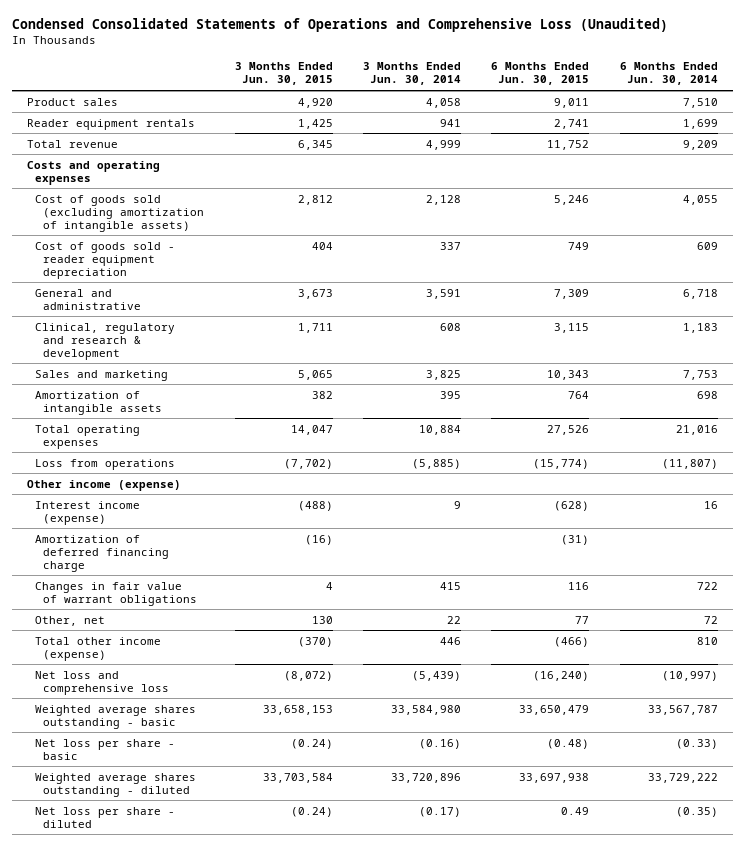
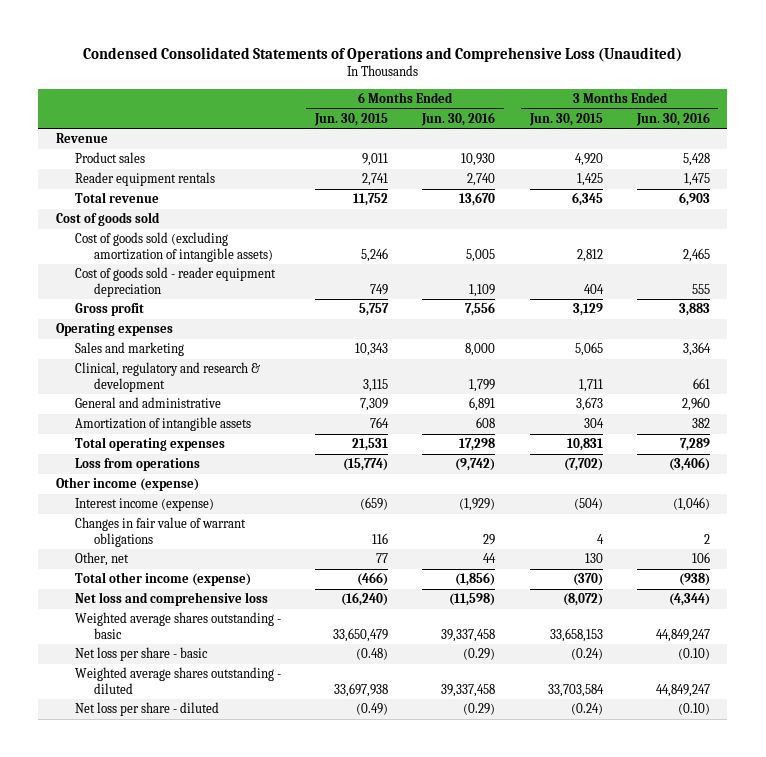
- | 3 Months Ended Jun. 30, 2015 | 3 Months Ended Jun. 30, 2014 | 6 Months Ended Jun. 30, 2015 | 6 Months Ended Jun. 30, 2014
+ | 6 Months Ended Jun. 30, 2015 | 6 Months Ended Jun. 30, 2016 | 3 Months Ended Jun. 30, 2015 | 3 Months Ended Jun. 30, 2016
+ Revenue
- Costs and operating expenses
+ Cost of goods sold
+ Gross profit | 5,757 | 7,556 | 3,129 | 3,883
+ Operating expenses
- Amortization of intangible assets | 382 | 395 | 764 | 698
- Total operating expenses | 14,047 | 10,884 | 27,526 | 21,016
moved down: Clinical, regulatory and research & development | 3,115 | 1,799 | 1,711 | 661
moved down: General and administrative | 7,309 | 6,891 | 3,673 | 2,960
+ Amortization of intangible assets | 764 | 608 | 304 | 382
+ Total operating expenses | 21,531 | 17,298 | 10,831 | 7,289
- Interest income (expense) | (488) | 9 | (628) | 16
- Amortization of deferred financing charge | (16) | | (31) |
+ Interest income (expense) | (659) | (1,929) | (504) | (1,046)
- Net loss per share - diluted | (0.24) | (0.17) | 0.49 | (0.35)
+ Net loss per share - diluted | (0.49) | (0.29) | (0.24) | (0.10)

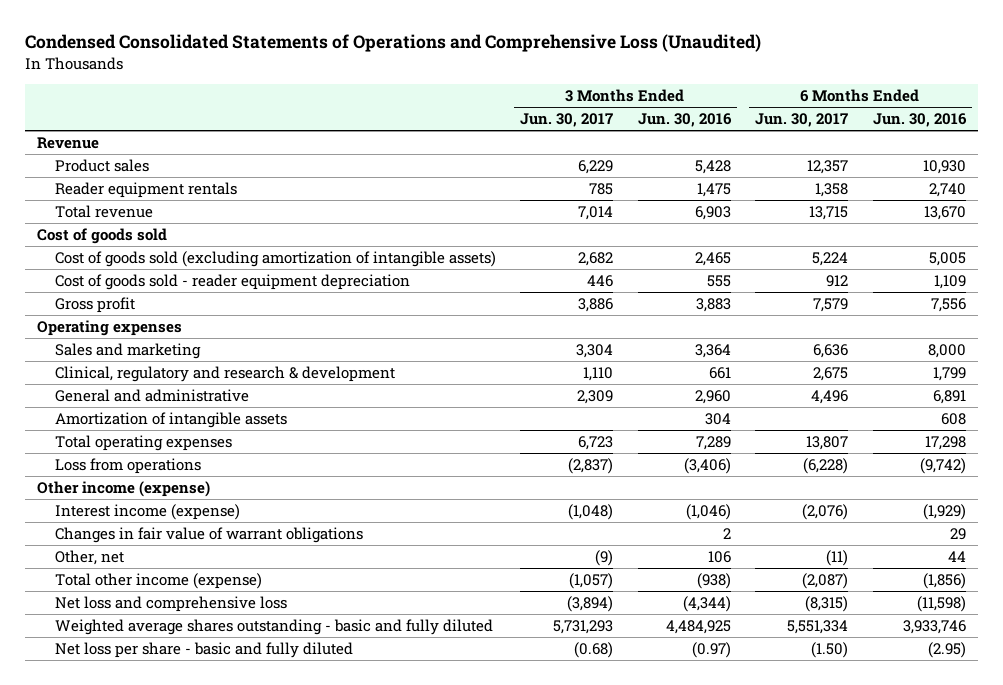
- | 6 Months Ended Jun. 30, 2015 | 6 Months Ended Jun. 30, 2016 | 3 Months Ended Jun. 30, 2015 | 3 Months Ended Jun. 30, 2016
+ | 3 Months Ended Jun. 30, 2017 | 3 Months Ended Jun. 30, 2016 | 6 Months Ended Jun. 30, 2017 | 6 Months Ended Jun. 30, 2016
- Amortization of intangible assets | 764 | 608 | 304 | 382
+ Amortization of intangible assets | | 304 | | 608
- Weighted average shares outstanding - basic | 33,650,479 | 39,337,458 | 33,658,153 | 44,849,247
- Net loss per share - basic | (0.48) | (0.29) | (0.24) | (0.10)
- Weighted average shares outstanding - diluted | 33,697,938 | 39,337,458 | 33,703,584 | 44,849,247
- Net loss per share - diluted | (0.49) | (0.29) | (0.24) | (0.10)
+ Weighted average shares outstanding - basic and fully diluted | 5,731,293 | 4,484,925 | 5,551,334 | 3,933,746
+ Net loss per share - basic and fully diluted | (0.68) | (0.97) | (1.50) | (2.95)

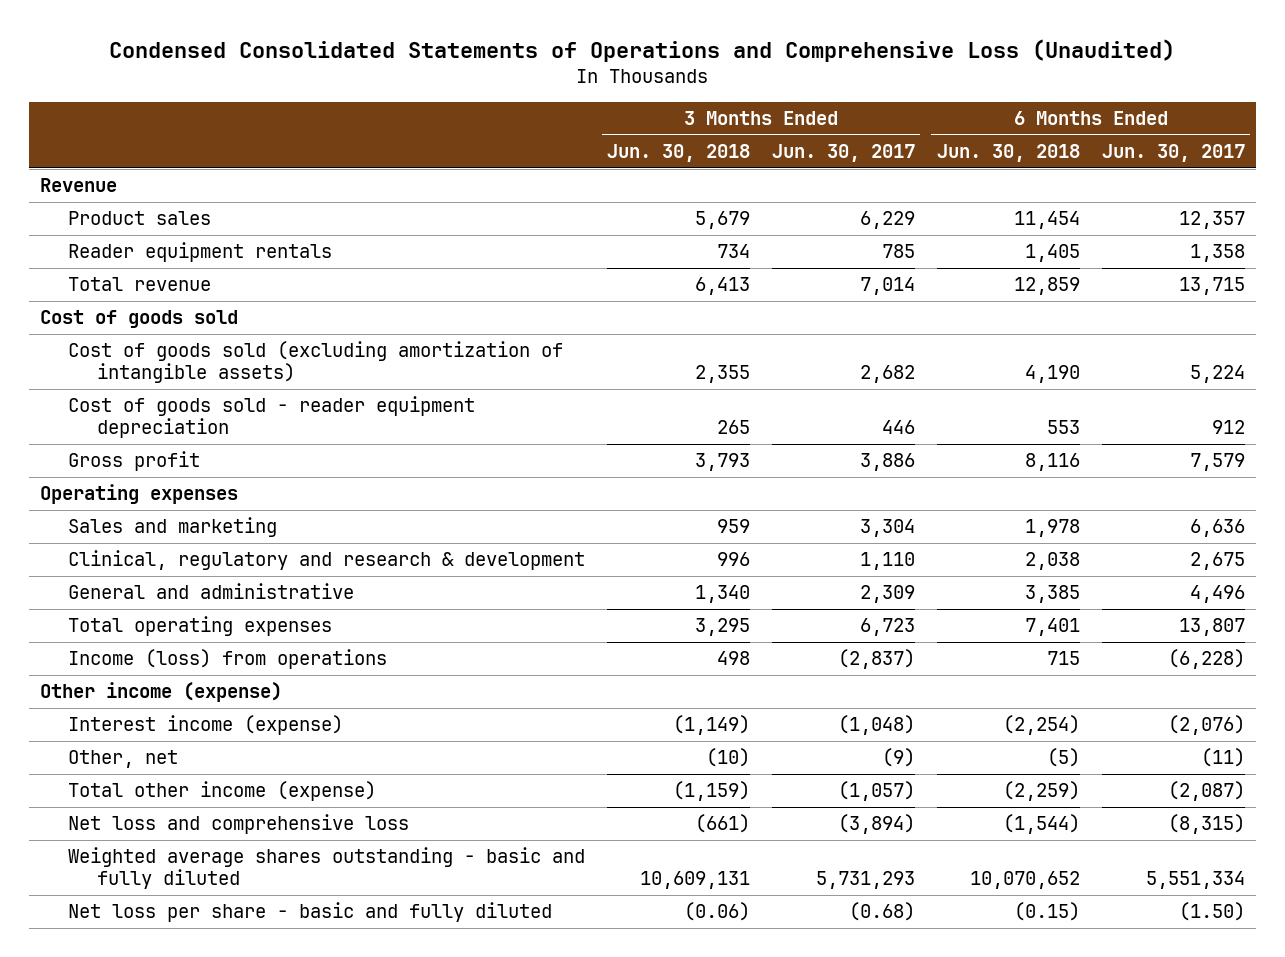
- | 3 Months Ended Jun. 30, 2017 | 3 Months Ended Jun. 30, 2016 | 6 Months Ended Jun. 30, 2017 | 6 Months Ended Jun. 30, 2016
+ | 3 Months Ended Jun. 30, 2018 | 3 Months Ended Jun. 30, 2017 | 6 Months Ended Jun. 30, 2018 | 6 Months Ended Jun. 30, 2017
- Amortization of intangible assets | | 304 | | 608
- Loss from operations | (2,837) | (3,406) | (6,228) | (9,742)
+ Income (loss) from operations | 498 | (2,837) | 715 | (6,228)
- Changes in fair value of warrant obligations | | 2 | | 29

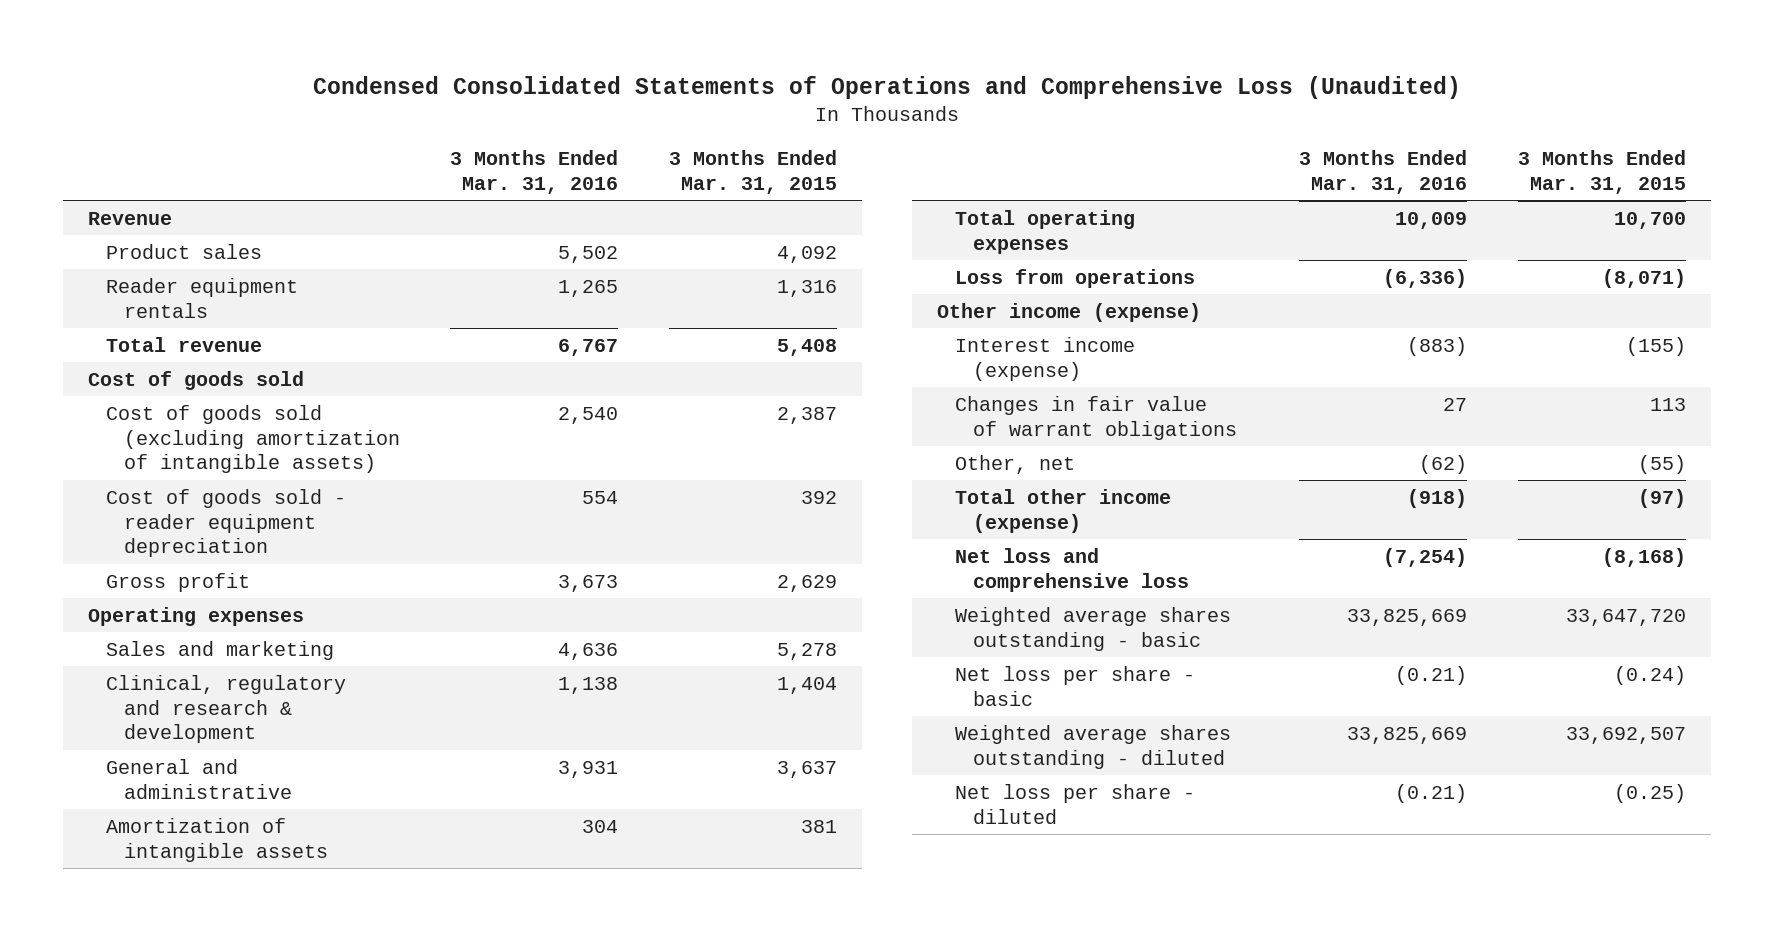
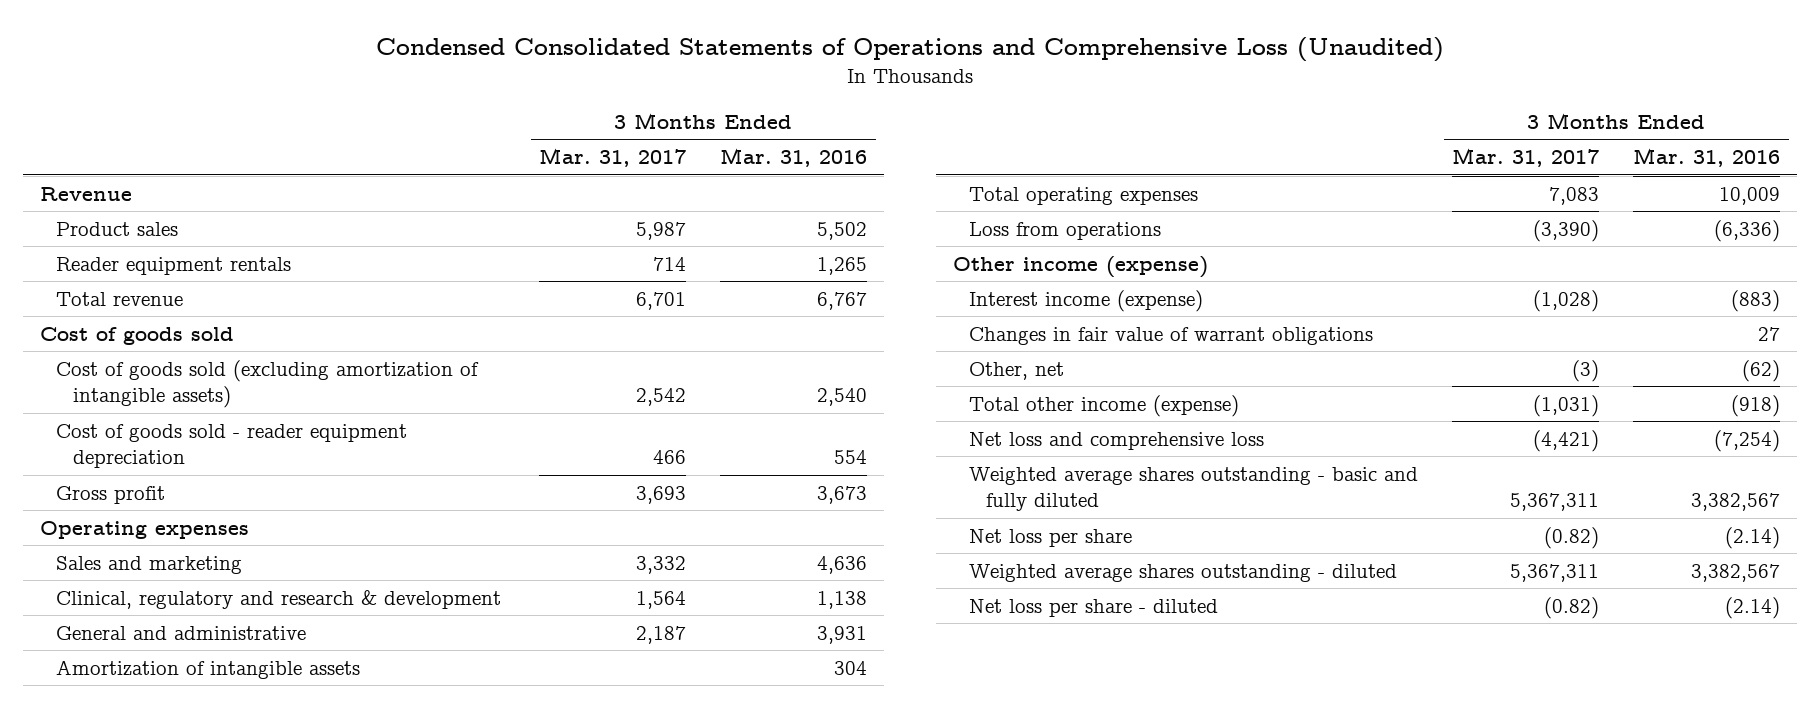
- | 3 Months Ended Mar. 31, 2016 | 3 Months Ended Mar. 31, 2015
+ | 3 Months Ended Mar. 31, 2017 | 3 Months Ended Mar. 31, 2016
- Weighted average shares outstanding - basic | 33,825,669 | 33,647,720
- Net loss per share - basic | (0.21) | (0.24)
- Weighted average shares outstanding - diluted | 33,825,669 | 33,692,507
- Net loss per share - diluted | (0.21) | (0.25)
+ Weighted average shares outstanding - basic and fully diluted | 5,367,311 | 3,382,567
+ Net loss per share | (0.82) | (2.14)
+ Weighted average shares outstanding - diluted | 5,367,311 | 3,382,567
+ Net loss per share - diluted | (0.82) | (2.14)

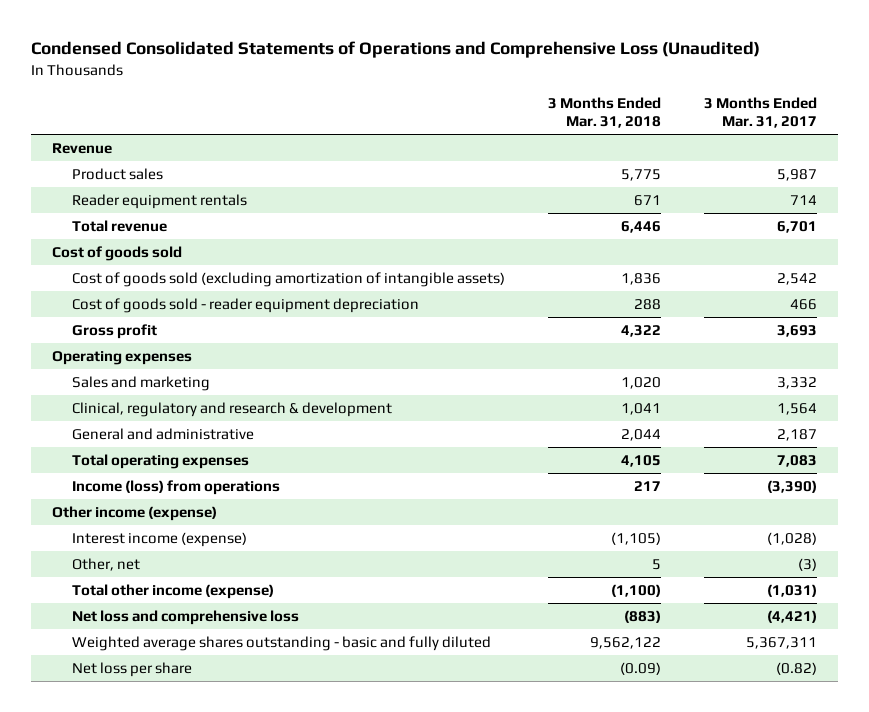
- | 3 Months Ended Mar. 31, 2017 | 3 Months Ended Mar. 31, 2016
+ | 3 Months Ended Mar. 31, 2018 | 3 Months Ended Mar. 31, 2017
- Amortization of intangible assets | | 304
- Loss from operations | (3,390) | (6,336)
+ Income (loss) from operations | 217 | (3,390)
- Changes in fair value of warrant obligations | | 27
- Weighted average shares outstanding - diluted | 5,367,311 | 3,382,567
- Net loss per share - diluted | (0.82) | (2.14)

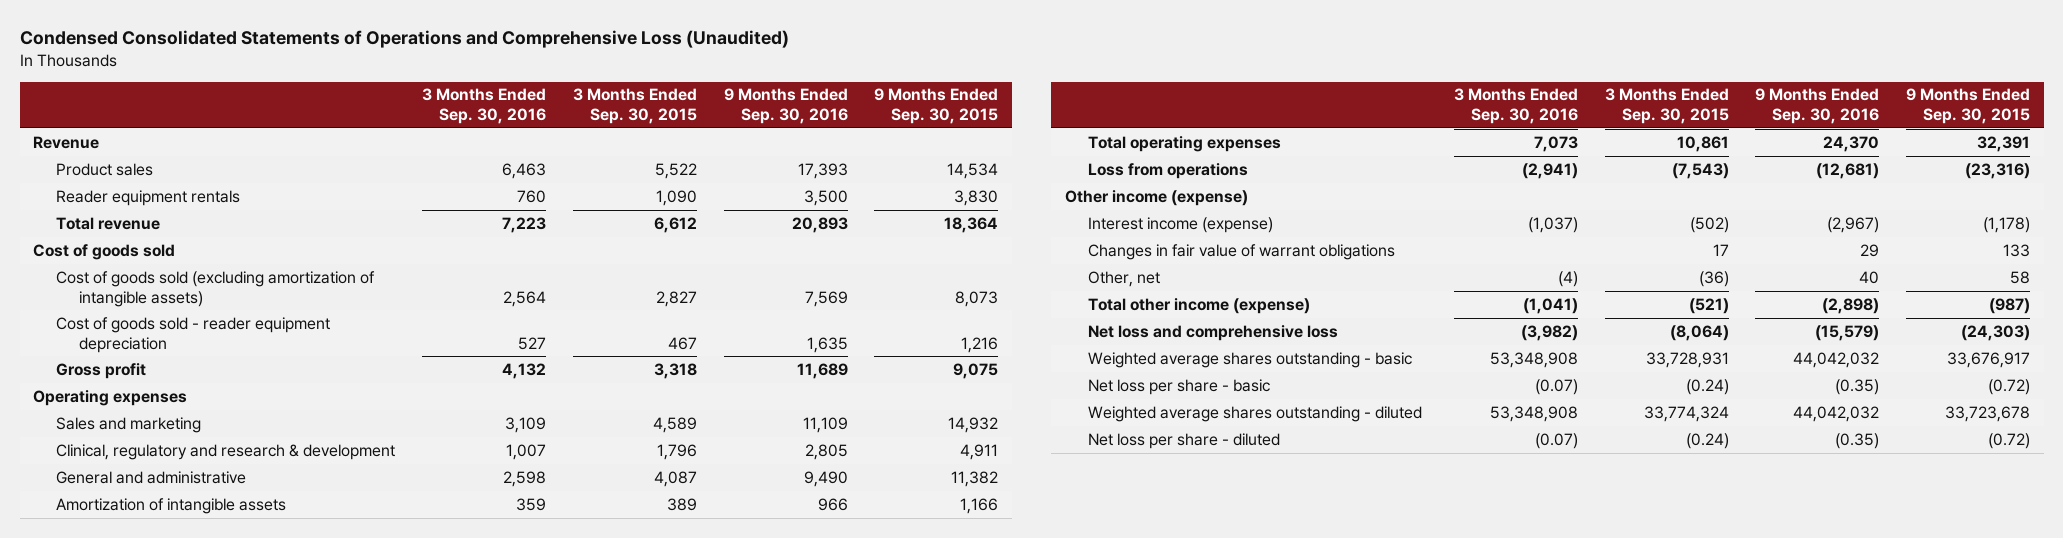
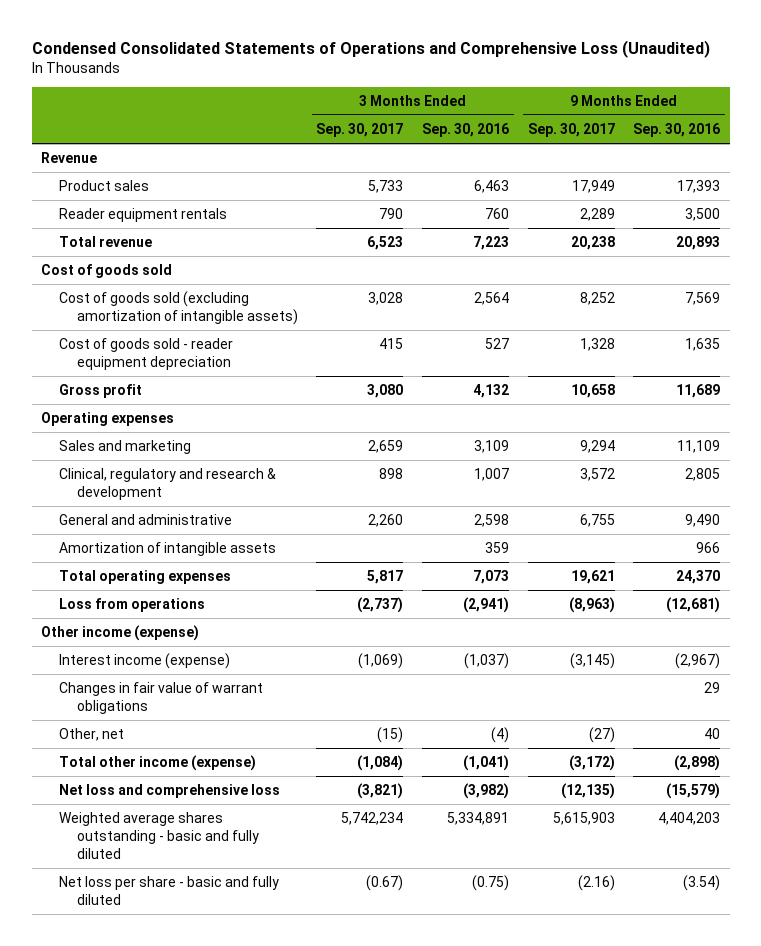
- | 3 Months Ended Sep. 30, 2016 | 3 Months Ended Sep. 30, 2015 | 9 Months Ended Sep. 30, 2016 | 9 Months Ended Sep. 30, 2015
+ | 3 Months Ended Sep. 30, 2017 | 3 Months Ended Sep. 30, 2016 | 9 Months Ended Sep. 30, 2017 | 9 Months Ended Sep. 30, 2016
- Weighted average shares outstanding - basic | 53,348,908 | 33,728,931 | 44,042,032 | 33,676,917
- Net loss per share - basic | (0.07) | (0.24) | (0.35) | (0.72)
- Weighted average shares outstanding - diluted | 53,348,908 | 33,774,324 | 44,042,032 | 33,723,678
- Net loss per share - diluted | (0.07) | (0.24) | (0.35) | (0.72)
+ Weighted average shares outstanding - basic and fully diluted | 5,742,234 | 5,334,891 | 5,615,903 | 4,404,203
+ Net loss per share - basic and fully diluted | (0.67) | (0.75) | (2.16) | (3.54)

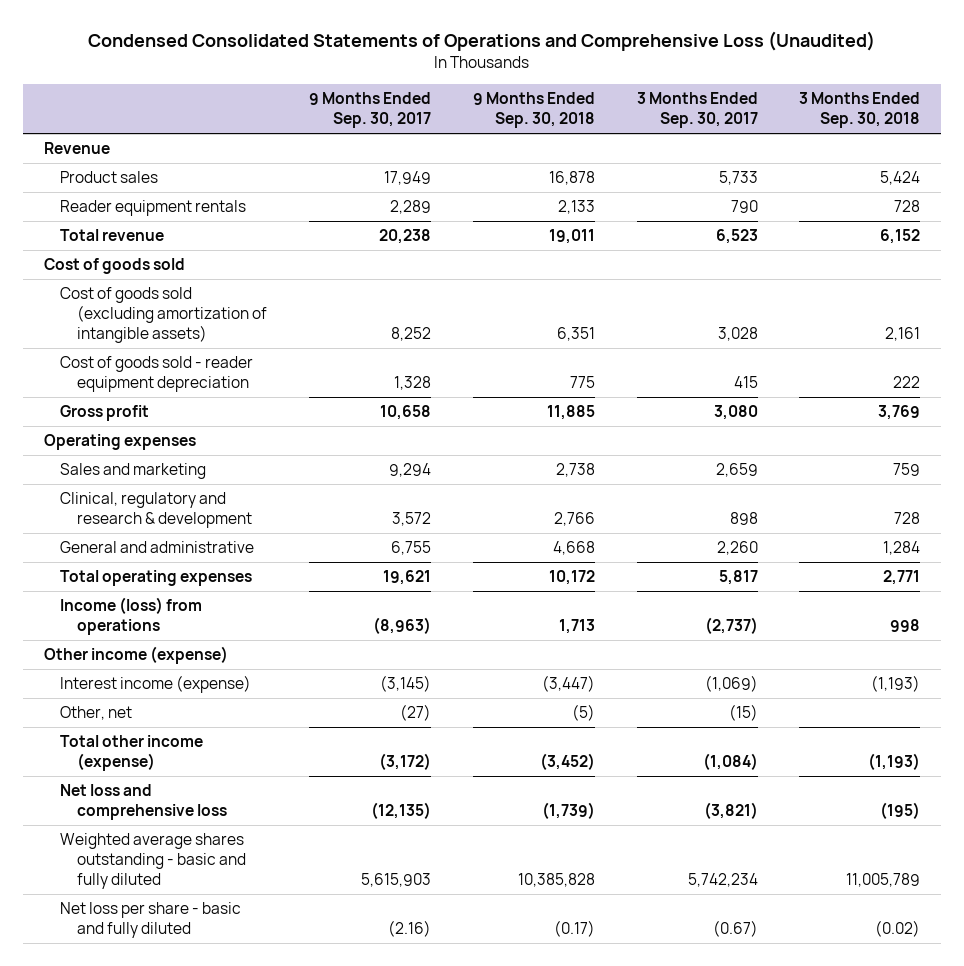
- | 3 Months Ended Sep. 30, 2017 | 3 Months Ended Sep. 30, 2016 | 9 Months Ended Sep. 30, 2017 | 9 Months Ended Sep. 30, 2016
+ | 9 Months Ended Sep. 30, 2017 | 9 Months Ended Sep. 30, 2018 | 3 Months Ended Sep. 30, 2017 | 3 Months Ended Sep. 30, 2018
- Amortization of intangible assets | | 359 | | 966
- Loss from operations | (2,737) | (2,941) | (8,963) | (12,681)
+ Income (loss) from operations | (8,963) | 1,713 | (2,737) | 998
- Changes in fair value of warrant obligations | | | | 29

